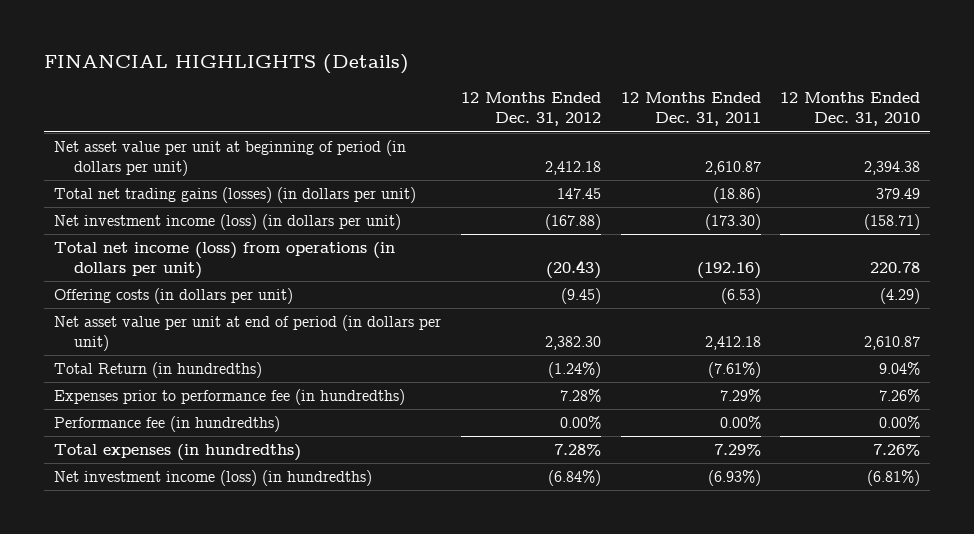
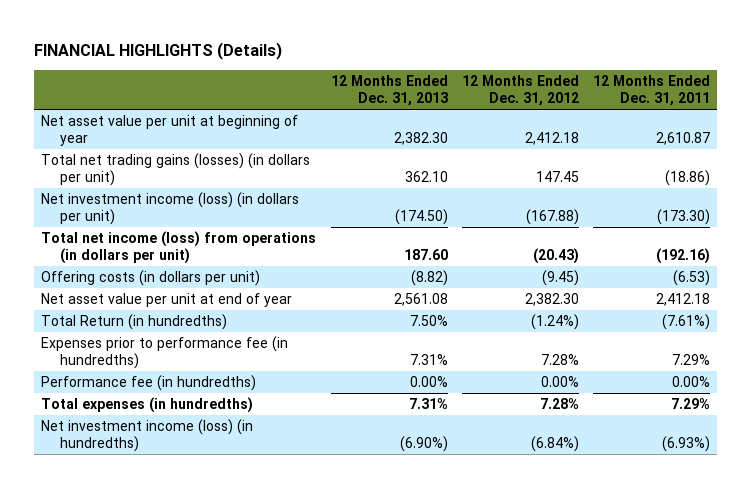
- | 12 Months Ended Dec. 31, 2012 | 12 Months Ended Dec. 31, 2011 | 12 Months Ended Dec. 31, 2010
+ | 12 Months Ended Dec. 31, 2013 | 12 Months Ended Dec. 31, 2012 | 12 Months Ended Dec. 31, 2011
- Net asset value per unit at beginning of period (in dollars per unit) | 2,412.18 | 2,610.87 | 2,394.38
+ Net asset value per unit at beginning of year | 2,382.30 | 2,412.18 | 2,610.87
- Net asset value per unit at end of period (in dollars per unit) | 2,382.30 | 2,412.18 | 2,610.87
+ Net asset value per unit at end of year | 2,561.08 | 2,382.30 | 2,412.18

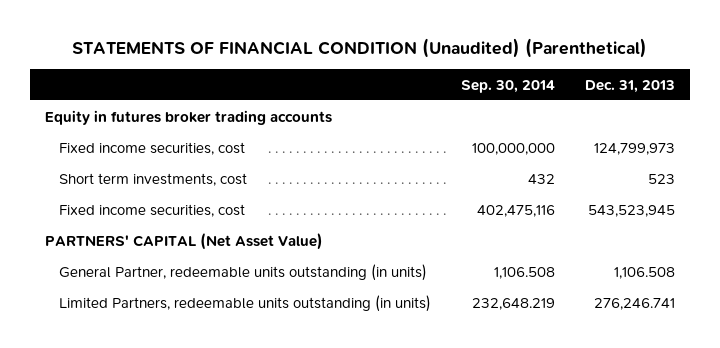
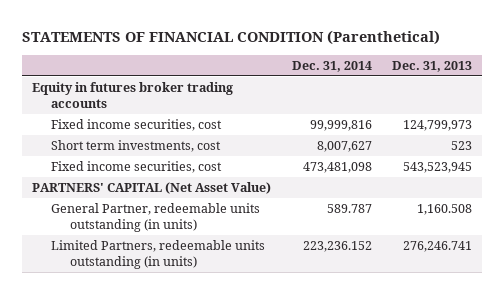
- STATEMENTS OF FINANCIAL CONDITION (Unaudited) (Parenthetical)
+ STATEMENTS OF FINANCIAL CONDITION (Parenthetical)
- | Sep. 30, 2014 | Dec. 31, 2013
+ | Dec. 31, 2014 | Dec. 31, 2013
- General Partner, redeemable units outstanding (in units) | 1,106.508 | 1,106.508
+ General Partner, redeemable units outstanding (in units) | 589.787 | 1,160.508

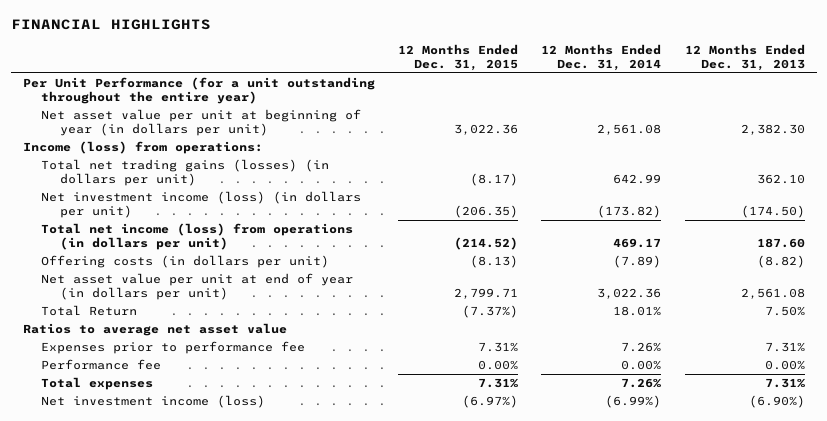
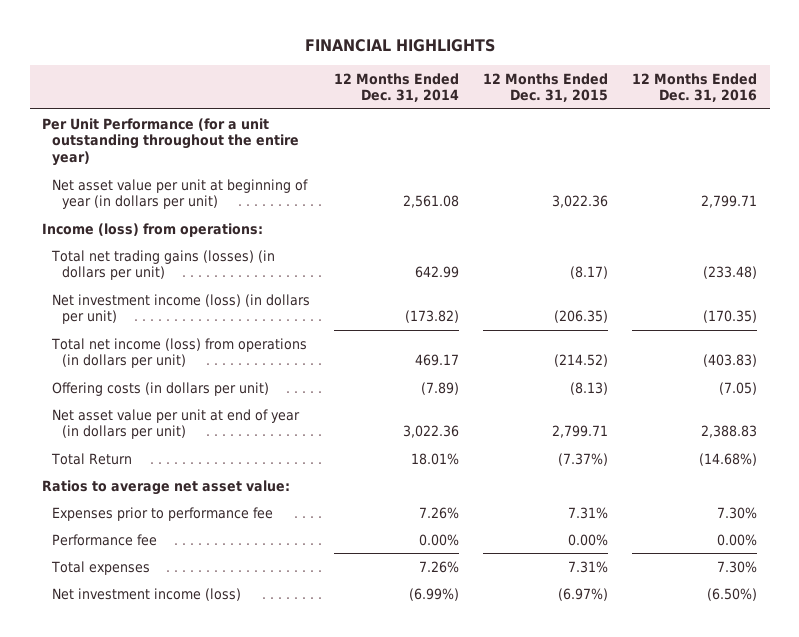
- | 12 Months Ended Dec. 31, 2015 | 12 Months Ended Dec. 31, 2014 | 12 Months Ended Dec. 31, 2013
+ | 12 Months Ended Dec. 31, 2014 | 12 Months Ended Dec. 31, 2015 | 12 Months Ended Dec. 31, 2016
- Ratios to average net asset value
+ Ratios to average net asset value:

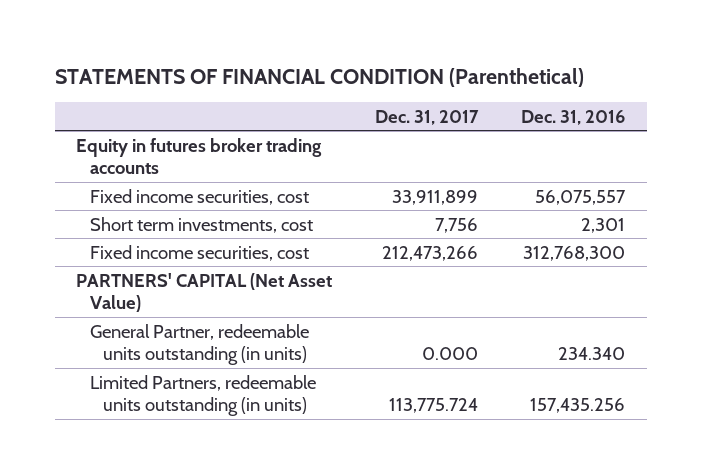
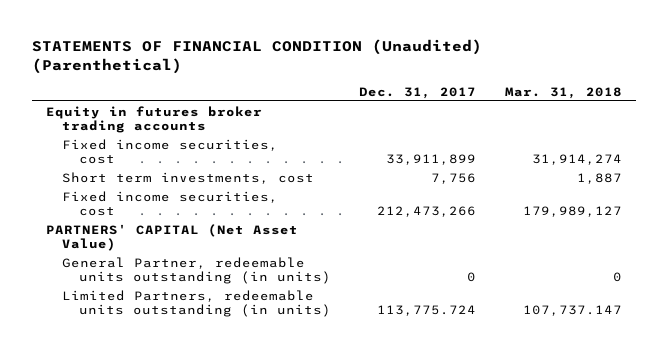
- STATEMENTS OF FINANCIAL CONDITION (Parenthetical)
+ STATEMENTS OF FINANCIAL CONDITION (Unaudited) (Parenthetical)
- | Dec. 31, 2017 | Dec. 31, 2016
+ | Dec. 31, 2017 | Mar. 31, 2018
- General Partner, redeemable units outstanding (in units) | 0.000 | 234.340
+ General Partner, redeemable units outstanding (in units) | 0 | 0

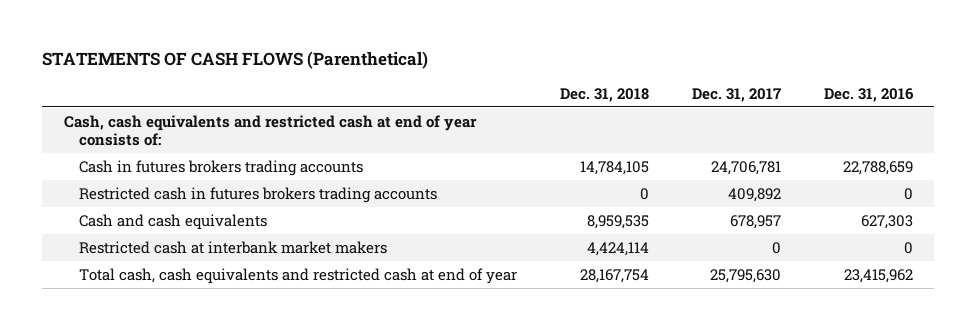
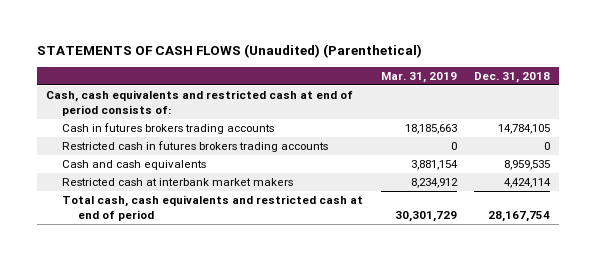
- STATEMENTS OF CASH FLOWS (Parenthetical)
+ STATEMENTS OF CASH FLOWS (Unaudited) (Parenthetical)
- | Dec. 31, 2018 | Dec. 31, 2017 | Dec. 31, 2016
+ | Mar. 31, 2019 | Dec. 31, 2018
- Cash, cash equivalents and restricted cash at end of year consists of:
+ Cash, cash equivalents and restricted cash at end of period consists of:
- Total cash, cash equivalents and restricted cash at end of year | 28,167,754 | 25,795,630 | 23,415,962
+ Total cash, cash equivalents and restricted cash at end of period | 30,301,729 | 28,167,754

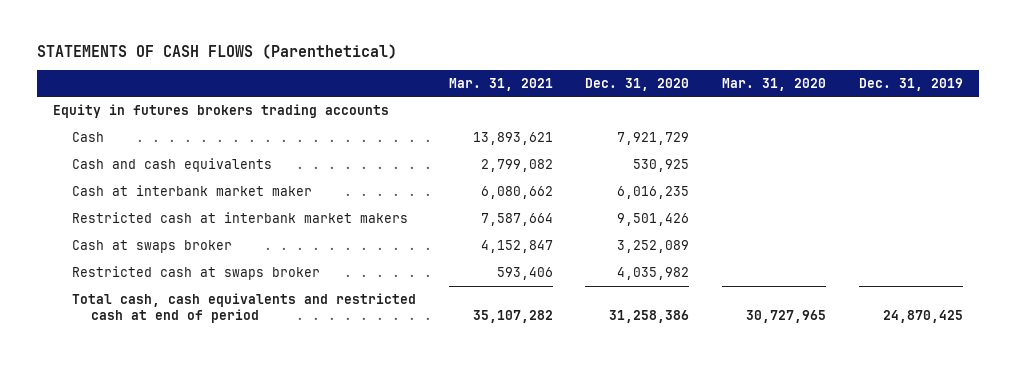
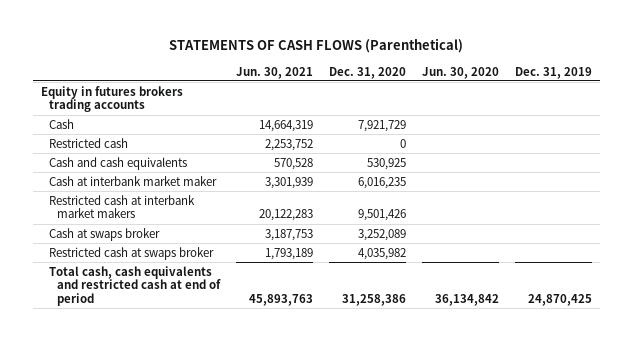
- | Mar. 31, 2021 | Dec. 31, 2020 | Mar. 31, 2020 | Dec. 31, 2019
+ | Jun. 30, 2021 | Dec. 31, 2020 | Jun. 30, 2020 | Dec. 31, 2019
+ Restricted cash | 2,253,752 | 0 | |

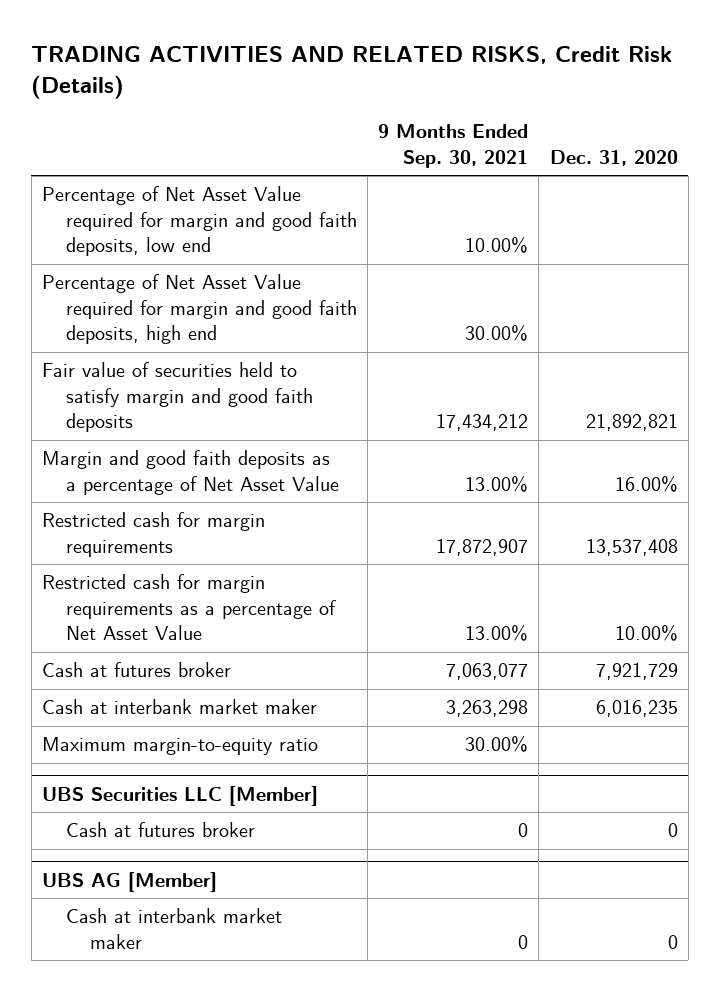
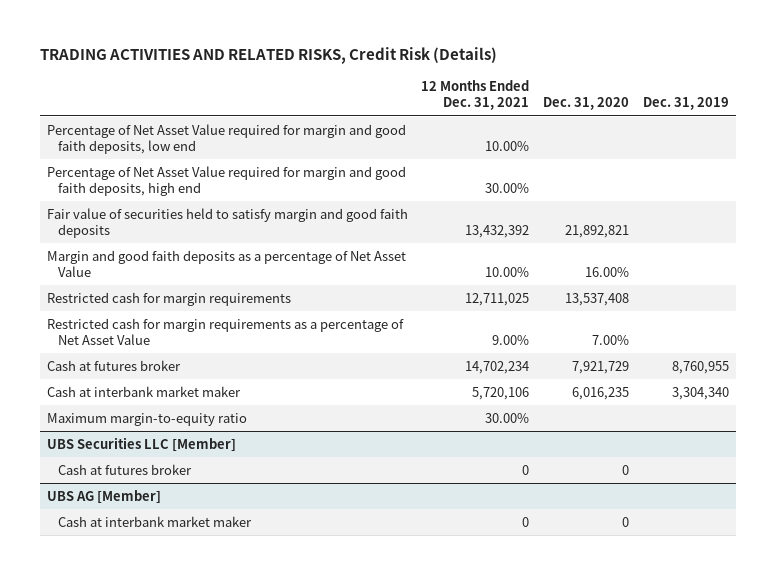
- | 9 Months Ended Sep. 30, 2021 | Dec. 31, 2020
+ | 12 Months Ended Dec. 31, 2021 | Dec. 31, 2020 | Dec. 31, 2019
- Restricted cash for margin requirements as a percentage of Net Asset Value | 13.00% | 10.00%
+ Restricted cash for margin requirements as a percentage of Net Asset Value | 9.00% | 7.00% |

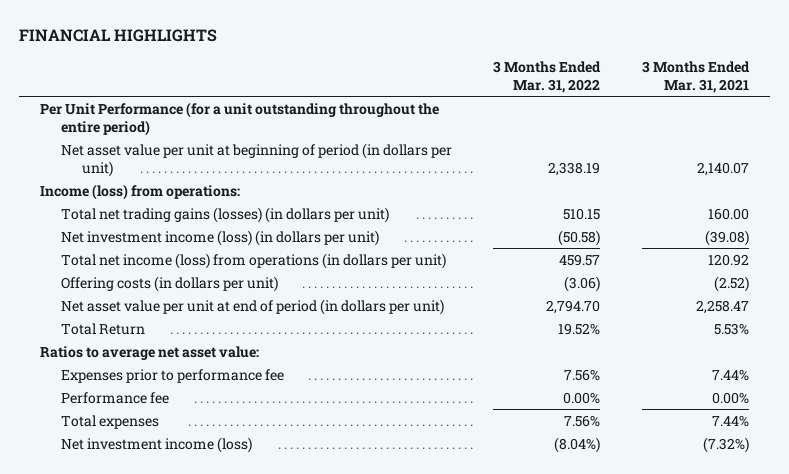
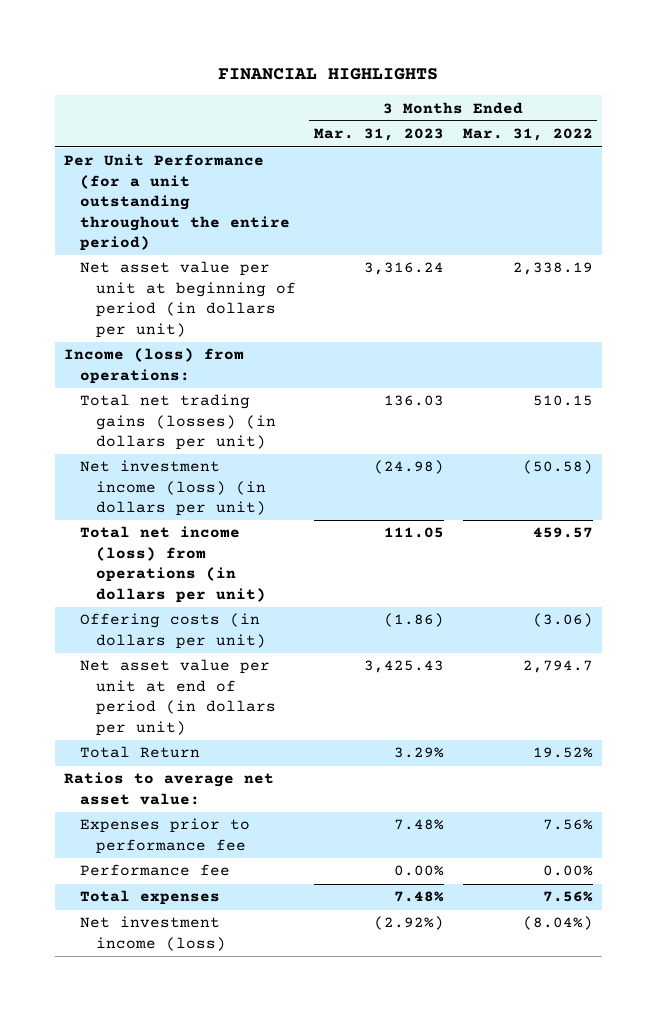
- | 3 Months Ended Mar. 31, 2022 | 3 Months Ended Mar. 31, 2021
+ | 3 Months Ended Mar. 31, 2023 | 3 Months Ended Mar. 31, 2022
- Net asset value per unit at end of period (in dollars per unit) | 2,794.70 | 2,258.47
+ Net asset value per unit at end of period (in dollars per unit) | 3,425.43 | 2,794.7

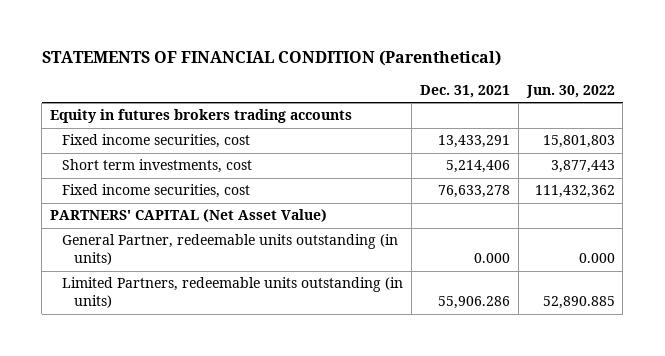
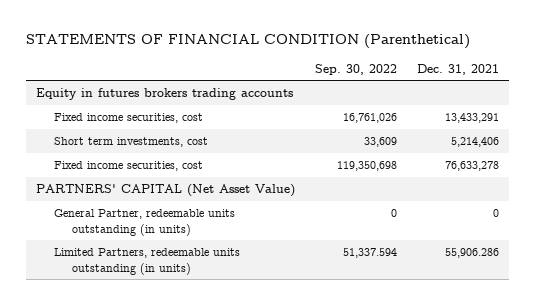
- | Dec. 31, 2021 | Jun. 30, 2022
+ | Sep. 30, 2022 | Dec. 31, 2021
- General Partner, redeemable units outstanding (in units) | 0.000 | 0.000
+ General Partner, redeemable units outstanding (in units) | 0 | 0

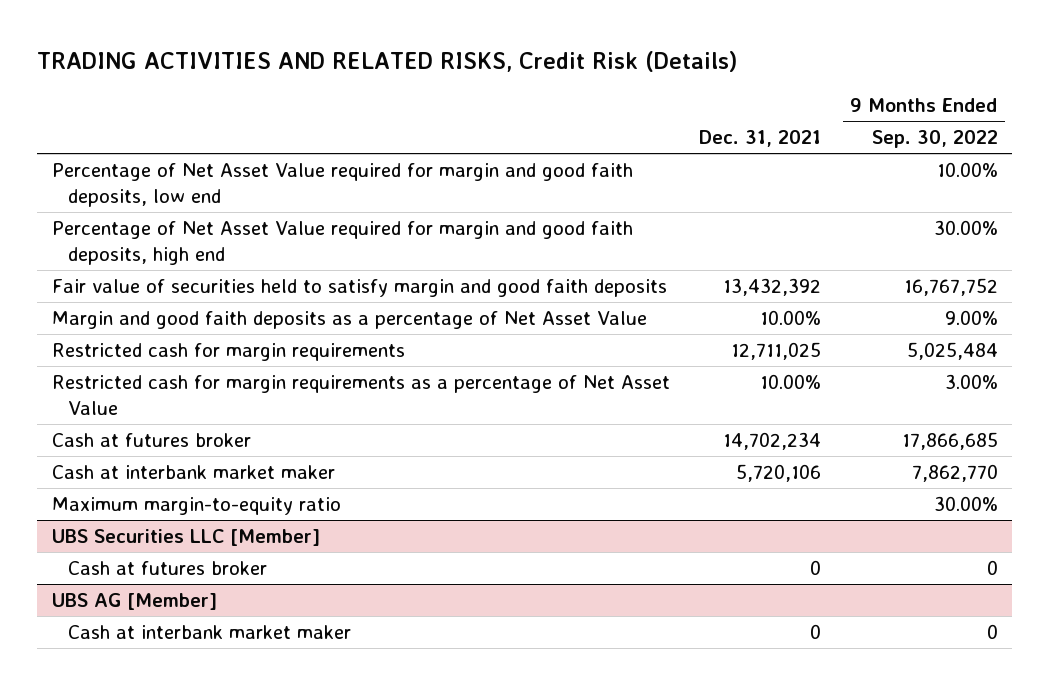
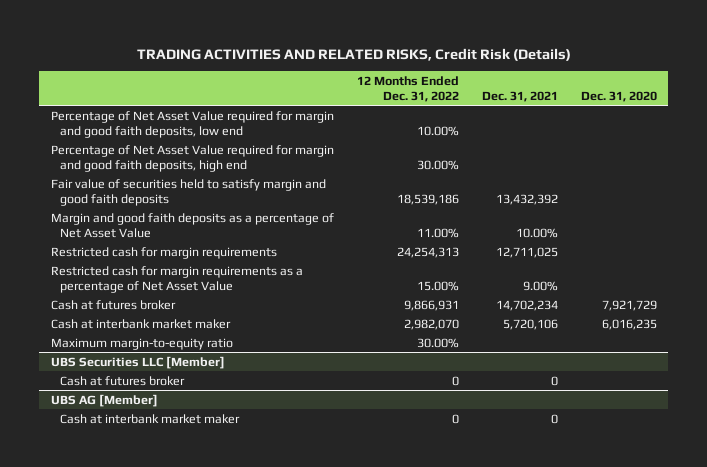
- | Dec. 31, 2021 | 9 Months Ended Sep. 30, 2022
+ | 12 Months Ended Dec. 31, 2022 | Dec. 31, 2021 | Dec. 31, 2020
- Restricted cash for margin requirements as a percentage of Net Asset Value | 10.00% | 3.00%
+ Restricted cash for margin requirements as a percentage of Net Asset Value | 15.00% | 9.00% |

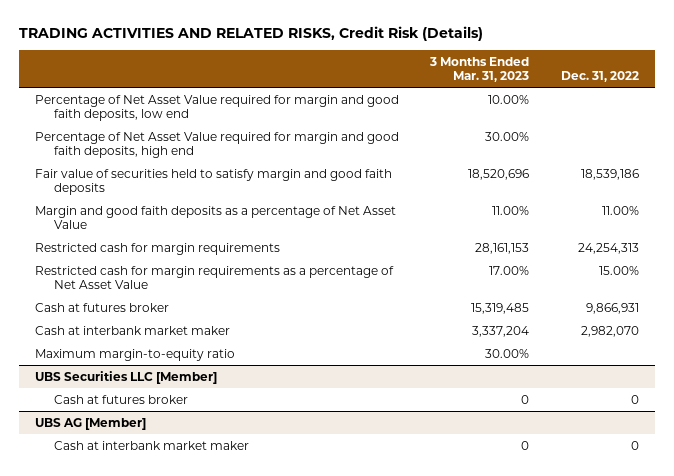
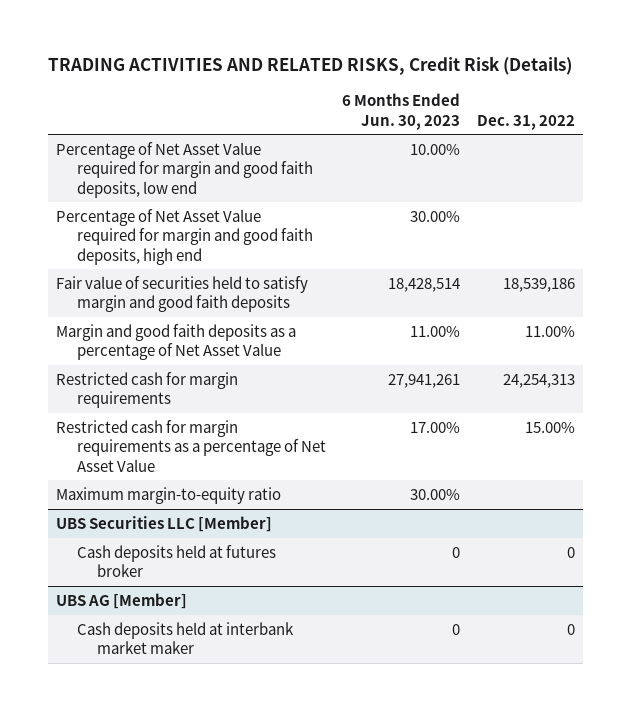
- | 3 Months Ended Mar. 31, 2023 | Dec. 31, 2022
+ | 6 Months Ended Jun. 30, 2023 | Dec. 31, 2022
- Cash at futures broker | 15,319,485 | 9,866,931
- Cash at interbank market maker | 3,337,204 | 2,982,070
@ UBS Securities LLC [Member]
- Cash at futures broker | 0 | 0
+ Cash deposits held at futures broker | 0 | 0
@ UBS AG [Member]
- Cash at interbank market maker | 0 | 0
+ Cash deposits held at interbank market maker | 0 | 0

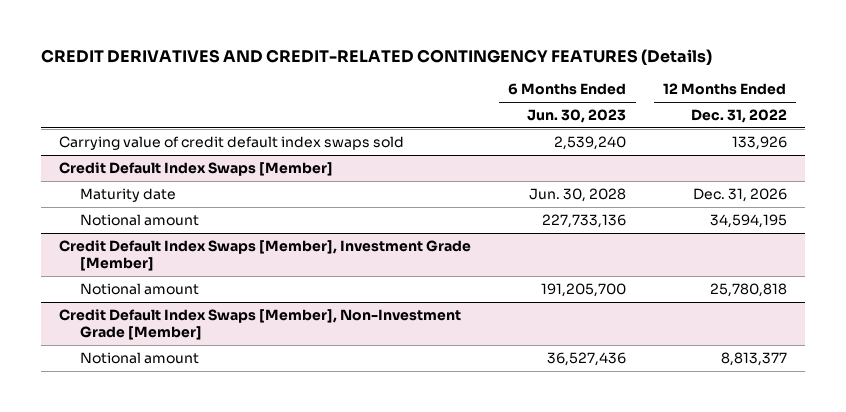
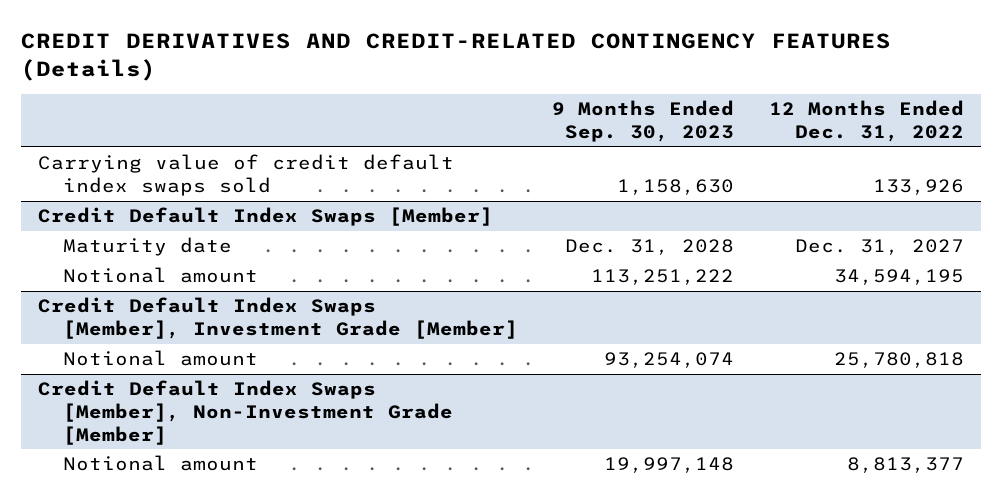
- | 6 Months Ended Jun. 30, 2023 | 12 Months Ended Dec. 31, 2022
+ | 9 Months Ended Sep. 30, 2023 | 12 Months Ended Dec. 31, 2022
@ Credit Default Index Swaps [Member]
- Maturity date | Jun. 30, 2028 | Dec. 31, 2026
+ Maturity date | Dec. 31, 2028 | Dec. 31, 2027

